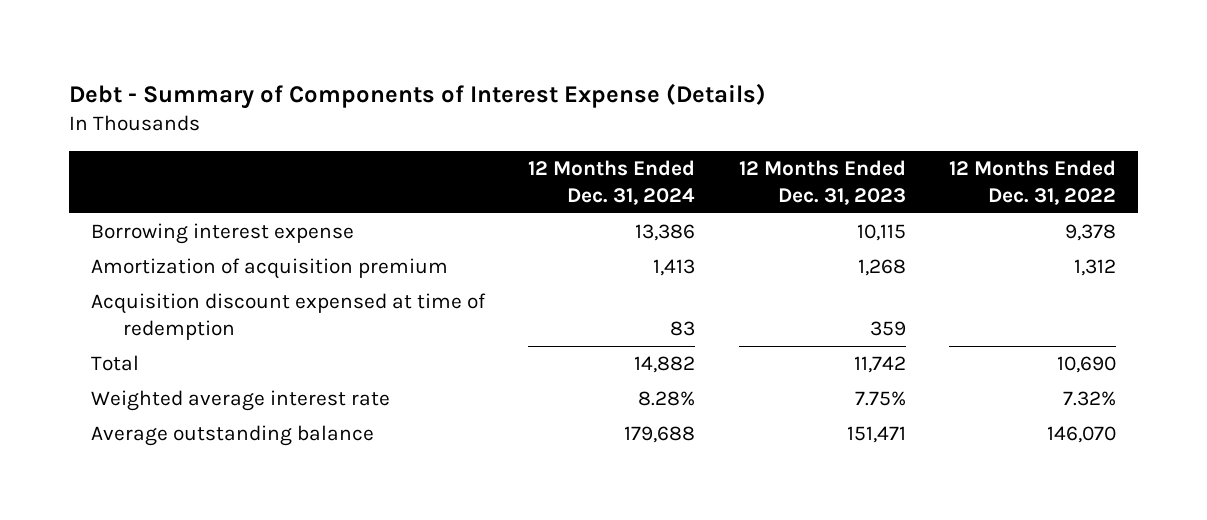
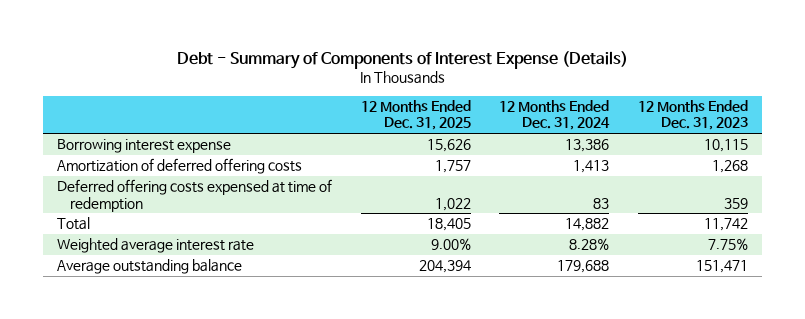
- | 12 Months Ended Dec. 31, 2024 | 12 Months Ended Dec. 31, 2023 | 12 Months Ended Dec. 31, 2022
+ | 12 Months Ended Dec. 31, 2025 | 12 Months Ended Dec. 31, 2024 | 12 Months Ended Dec. 31, 2023
- Amortization of acquisition premium | 1,413 | 1,268 | 1,312
- Acquisition discount expensed at time of redemption | 83 | 359 |
+ Amortization of deferred offering costs | 1,757 | 1,413 | 1,268
+ Deferred offering costs expensed at time of redemption | 1,022 | 83 | 359

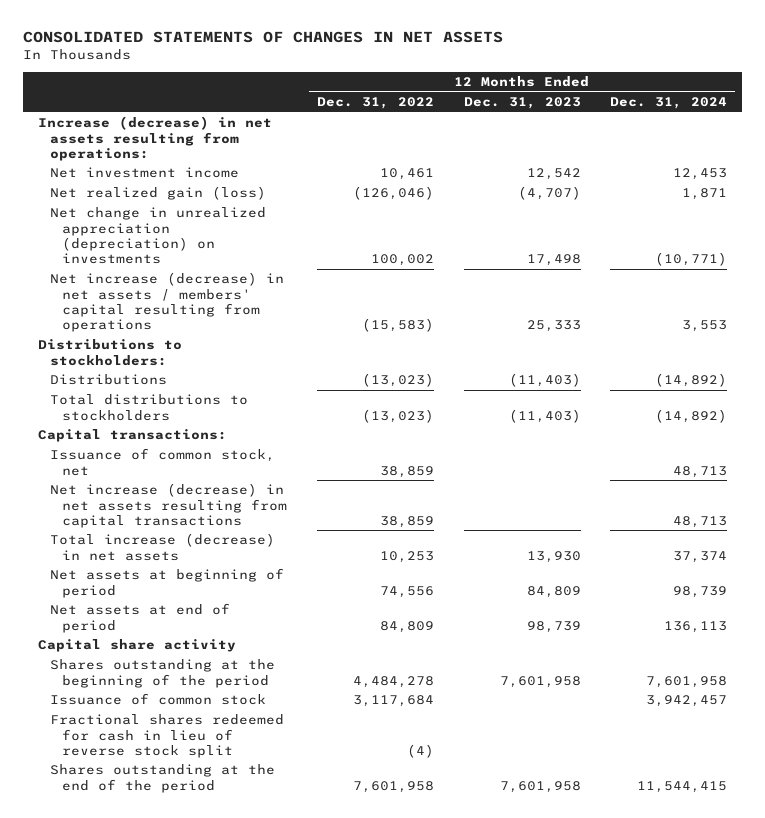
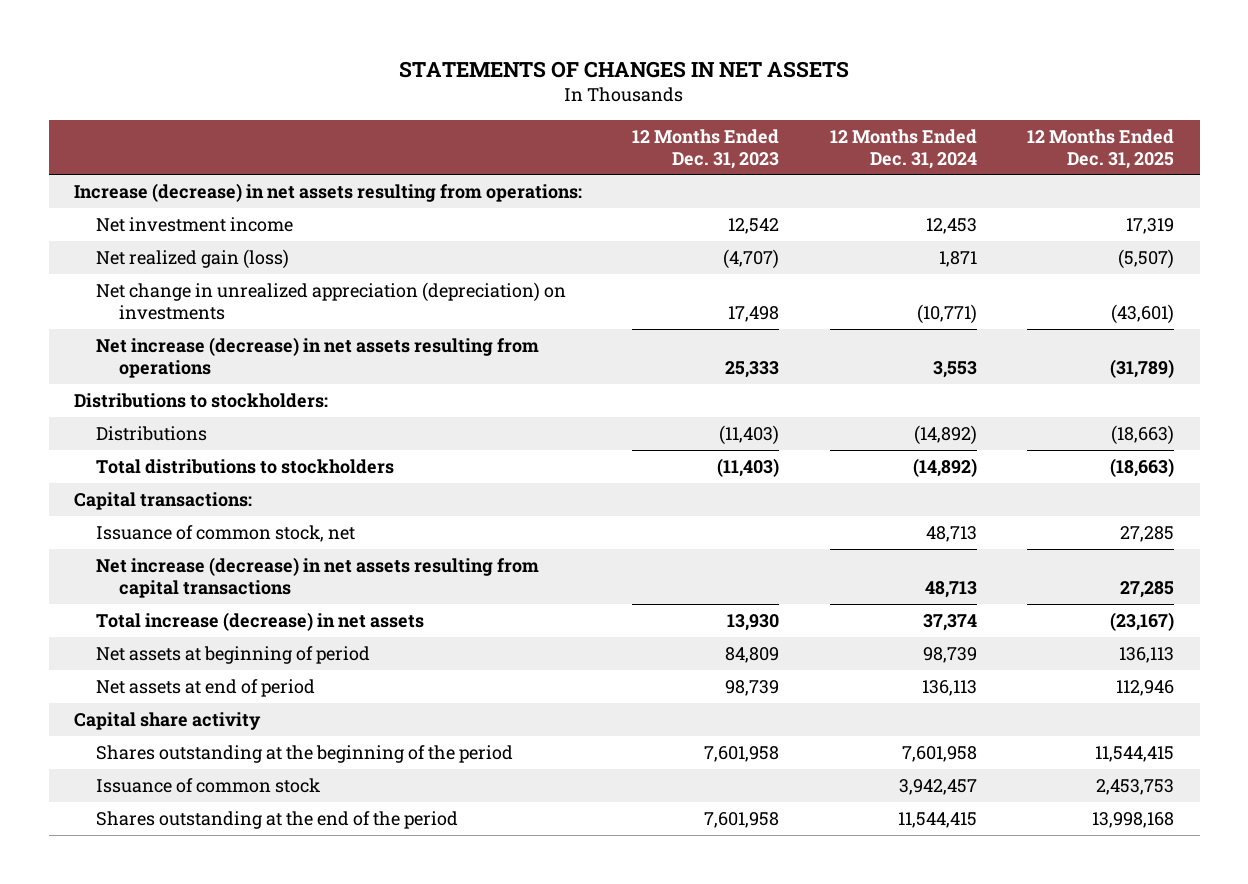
- CONSOLIDATED STATEMENTS OF CHANGES IN NET ASSETS
+ STATEMENTS OF CHANGES IN NET ASSETS
- | 12 Months Ended Dec. 31, 2022 | 12 Months Ended Dec. 31, 2023 | 12 Months Ended Dec. 31, 2024
+ | 12 Months Ended Dec. 31, 2023 | 12 Months Ended Dec. 31, 2024 | 12 Months Ended Dec. 31, 2025
- Net increase (decrease) in net assets / members' capital resulting from operations | (15,583) | 25,333 | 3,553
+ Net increase (decrease) in net assets resulting from operations | 25,333 | 3,553 | (31,789)
- Fractional shares redeemed for cash in lieu of reverse stock split | (4) | |

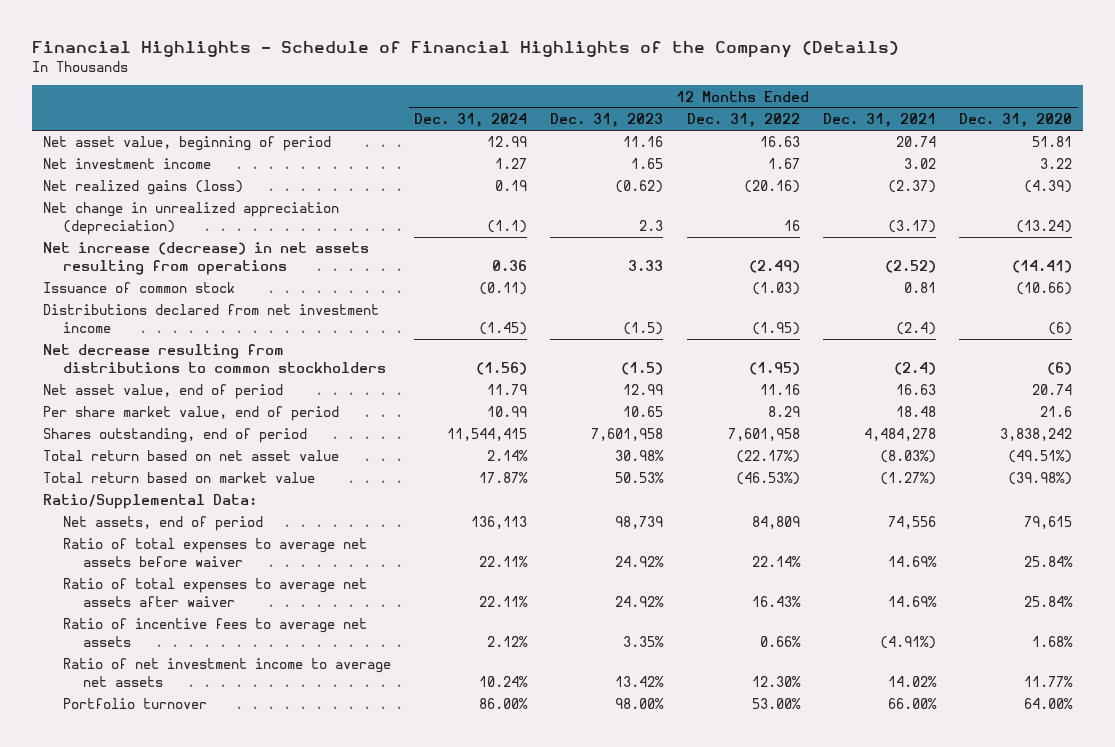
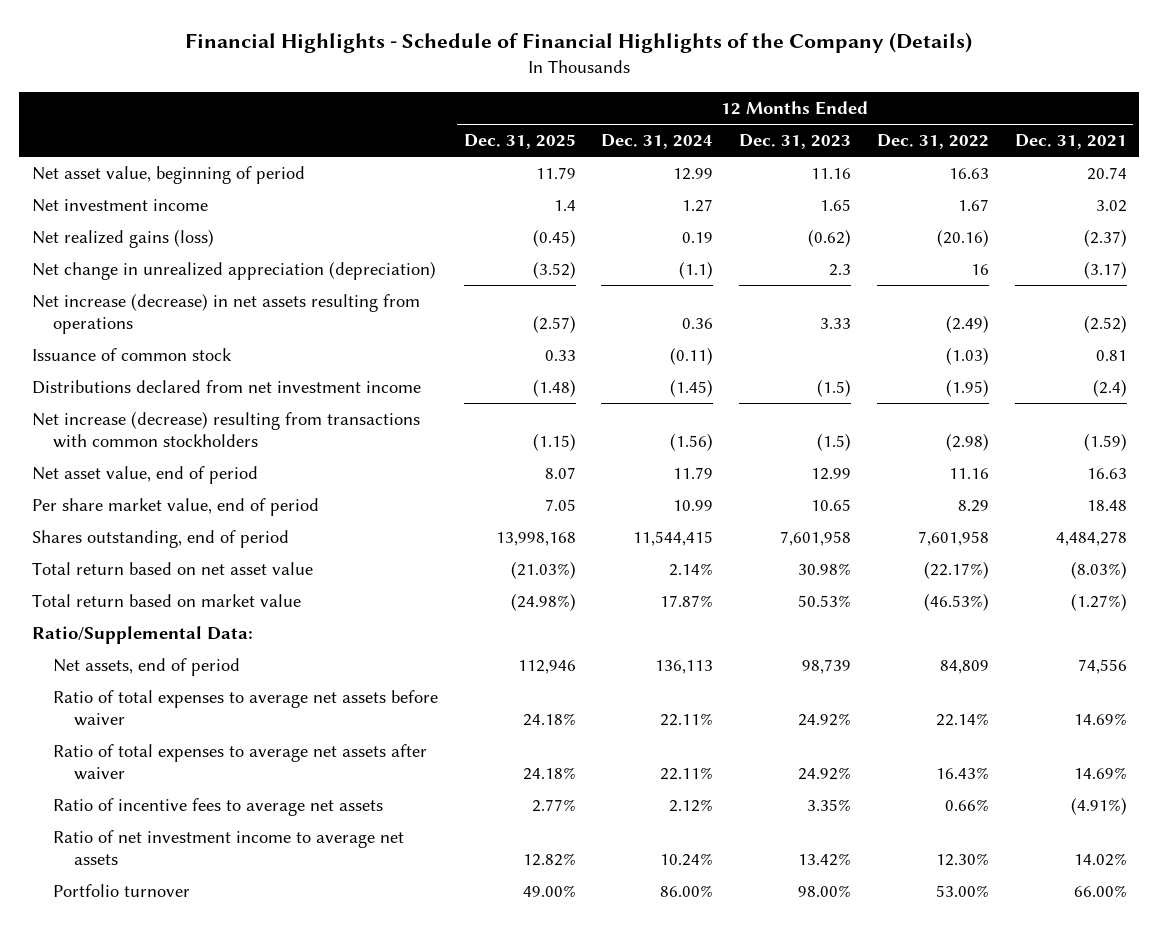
- | 12 Months Ended Dec. 31, 2024 | 12 Months Ended Dec. 31, 2023 | 12 Months Ended Dec. 31, 2022 | 12 Months Ended Dec. 31, 2021 | 12 Months Ended Dec. 31, 2020
+ | 12 Months Ended Dec. 31, 2025 | 12 Months Ended Dec. 31, 2024 | 12 Months Ended Dec. 31, 2023 | 12 Months Ended Dec. 31, 2022 | 12 Months Ended Dec. 31, 2021
- Net decrease resulting from distributions to common stockholders | (1.56) | (1.5) | (1.95) | (2.4) | (6)
+ Net increase (decrease) resulting from transactions with common stockholders | (1.15) | (1.56) | (1.5) | (2.98) | (1.59)

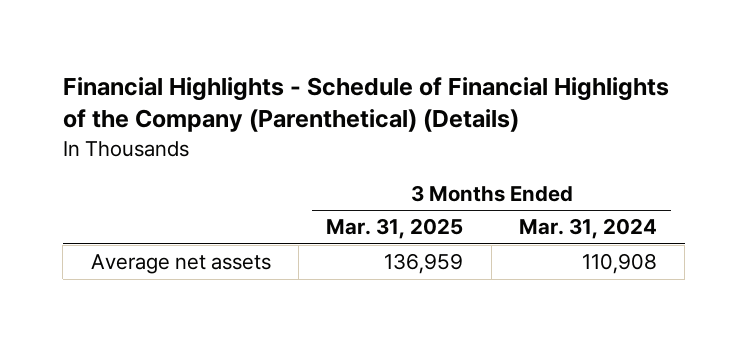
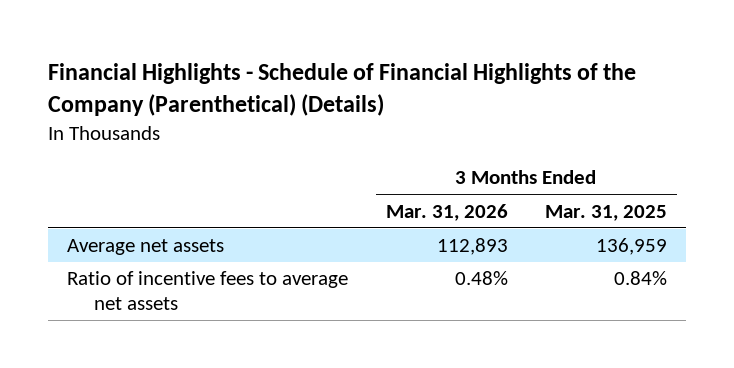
- | 3 Months Ended Mar. 31, 2025 | 3 Months Ended Mar. 31, 2024
+ | 3 Months Ended Mar. 31, 2026 | 3 Months Ended Mar. 31, 2025
+ Ratio of incentive fees to average net assets | 0.48% | 0.84%

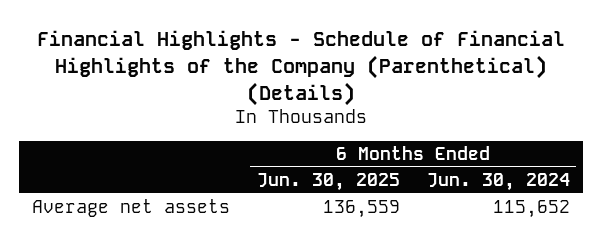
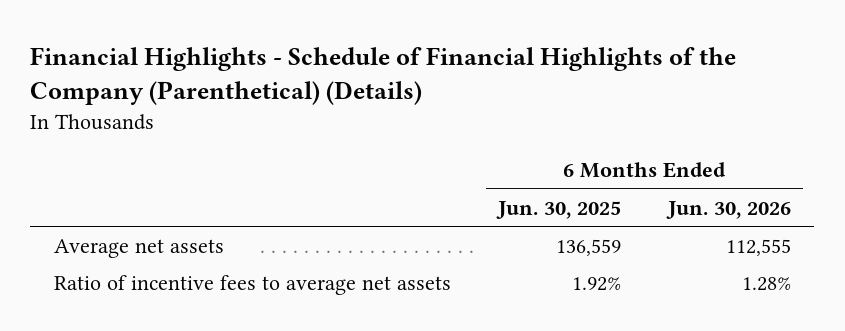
- | 6 Months Ended Jun. 30, 2025 | 6 Months Ended Jun. 30, 2024
+ | 6 Months Ended Jun. 30, 2025 | 6 Months Ended Jun. 30, 2026
+ Ratio of incentive fees to average net assets | 1.92% | 1.28%

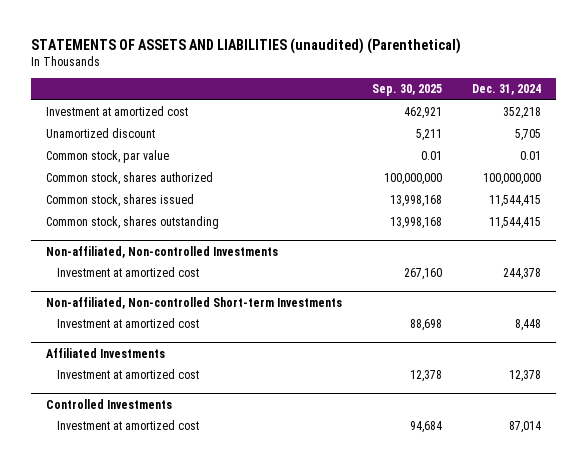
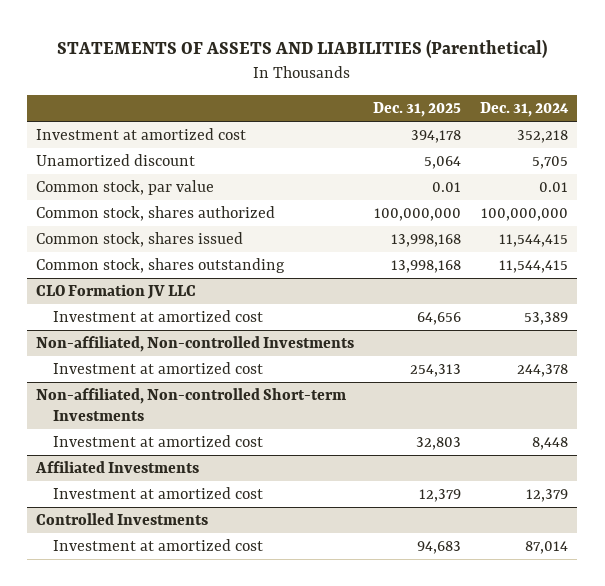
- STATEMENTS OF ASSETS AND LIABILITIES (unaudited) (Parenthetical)
+ STATEMENTS OF ASSETS AND LIABILITIES (Parenthetical)
- | Sep. 30, 2025 | Dec. 31, 2024
+ | Dec. 31, 2025 | Dec. 31, 2024
+ CLO Formation JV LLC
+ Investment at amortized cost | 64,656 | 53,389
@ Affiliated Investments
- Investment at amortized cost | 12,378 | 12,378
+ Investment at amortized cost | 12,379 | 12,379

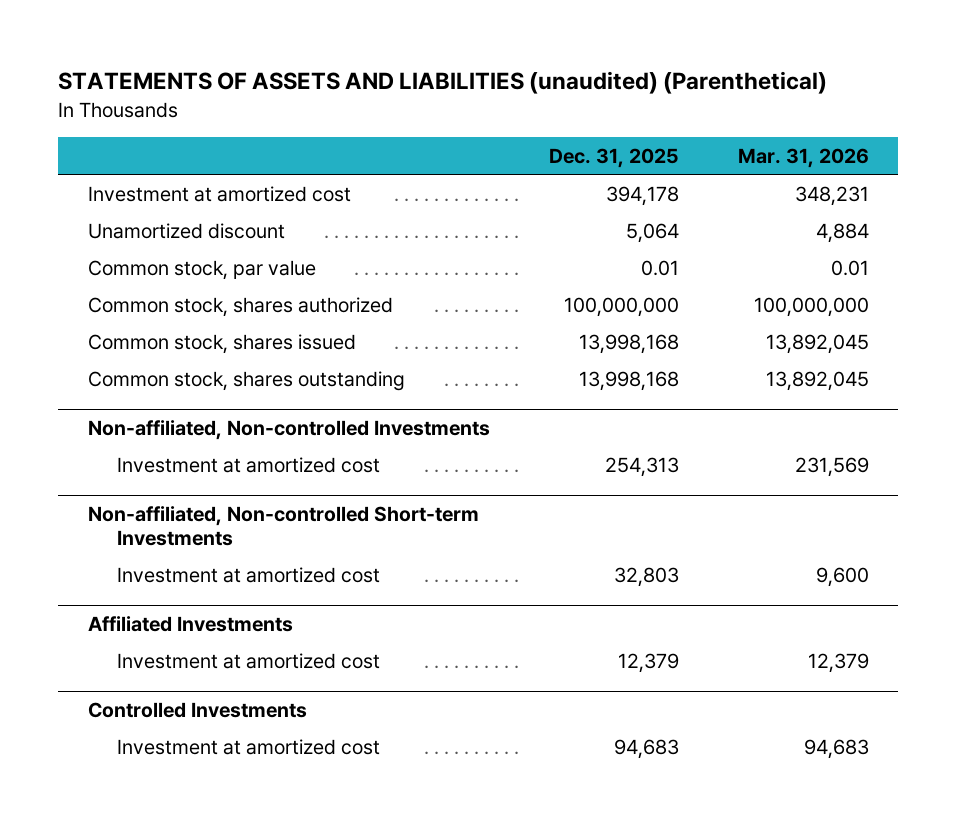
- STATEMENTS OF ASSETS AND LIABILITIES (Parenthetical)
+ STATEMENTS OF ASSETS AND LIABILITIES (unaudited) (Parenthetical)
- | Dec. 31, 2025 | Dec. 31, 2024
+ | Dec. 31, 2025 | Mar. 31, 2026
- CLO Formation JV LLC
- Investment at amortized cost | 64,656 | 53,389

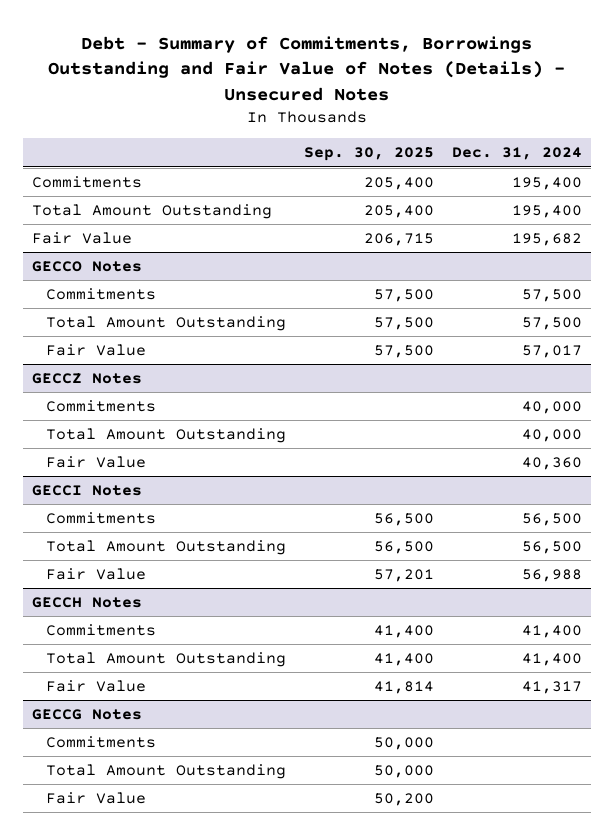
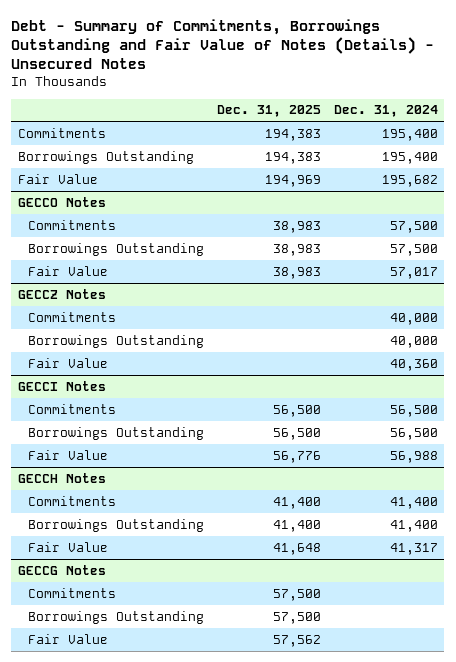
- | Sep. 30, 2025 | Dec. 31, 2024
+ | Dec. 31, 2025 | Dec. 31, 2024
- Total Amount Outstanding | 205,400 | 195,400
+ Borrowings Outstanding | 194,383 | 195,400
@ GECCO Notes
- Total Amount Outstanding | 57,500 | 57,500
+ Borrowings Outstanding | 38,983 | 57,500
@ GECCZ Notes
- Total Amount Outstanding | | 40,000
+ Borrowings Outstanding | | 40,000
@ GECCI Notes
- Total Amount Outstanding | 56,500 | 56,500
+ Borrowings Outstanding | 56,500 | 56,500
@ GECCH Notes
- Total Amount Outstanding | 41,400 | 41,400
+ Borrowings Outstanding | 41,400 | 41,400
@ GECCG Notes
- Total Amount Outstanding | 50,000 |
+ Borrowings Outstanding | 57,500 |

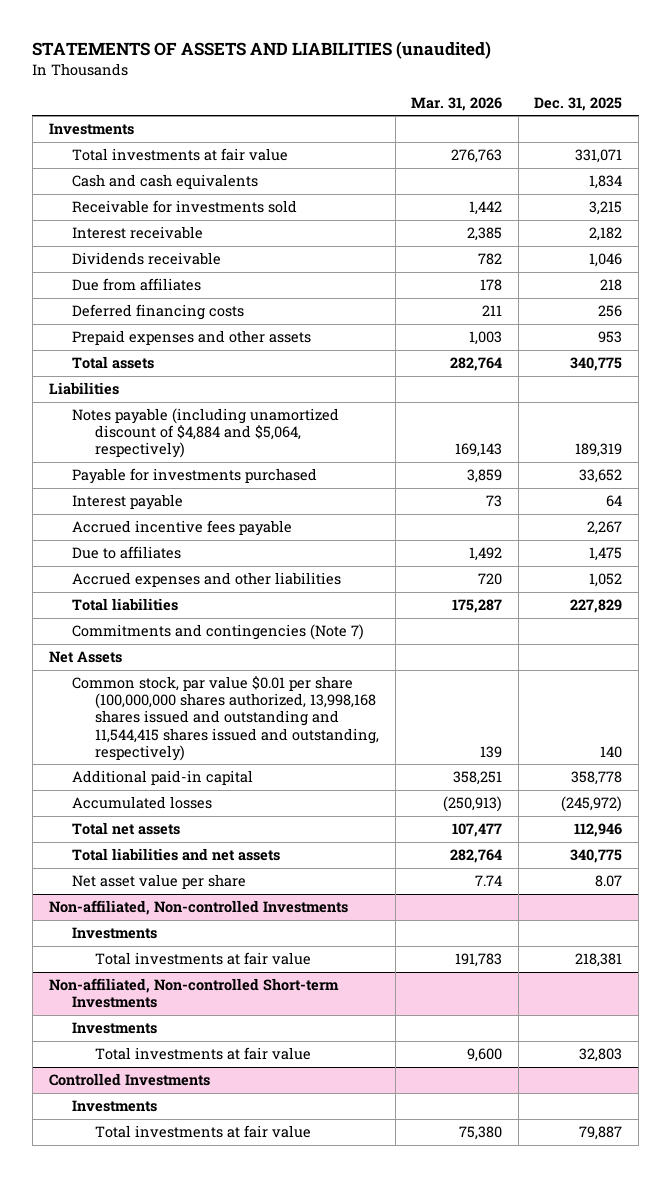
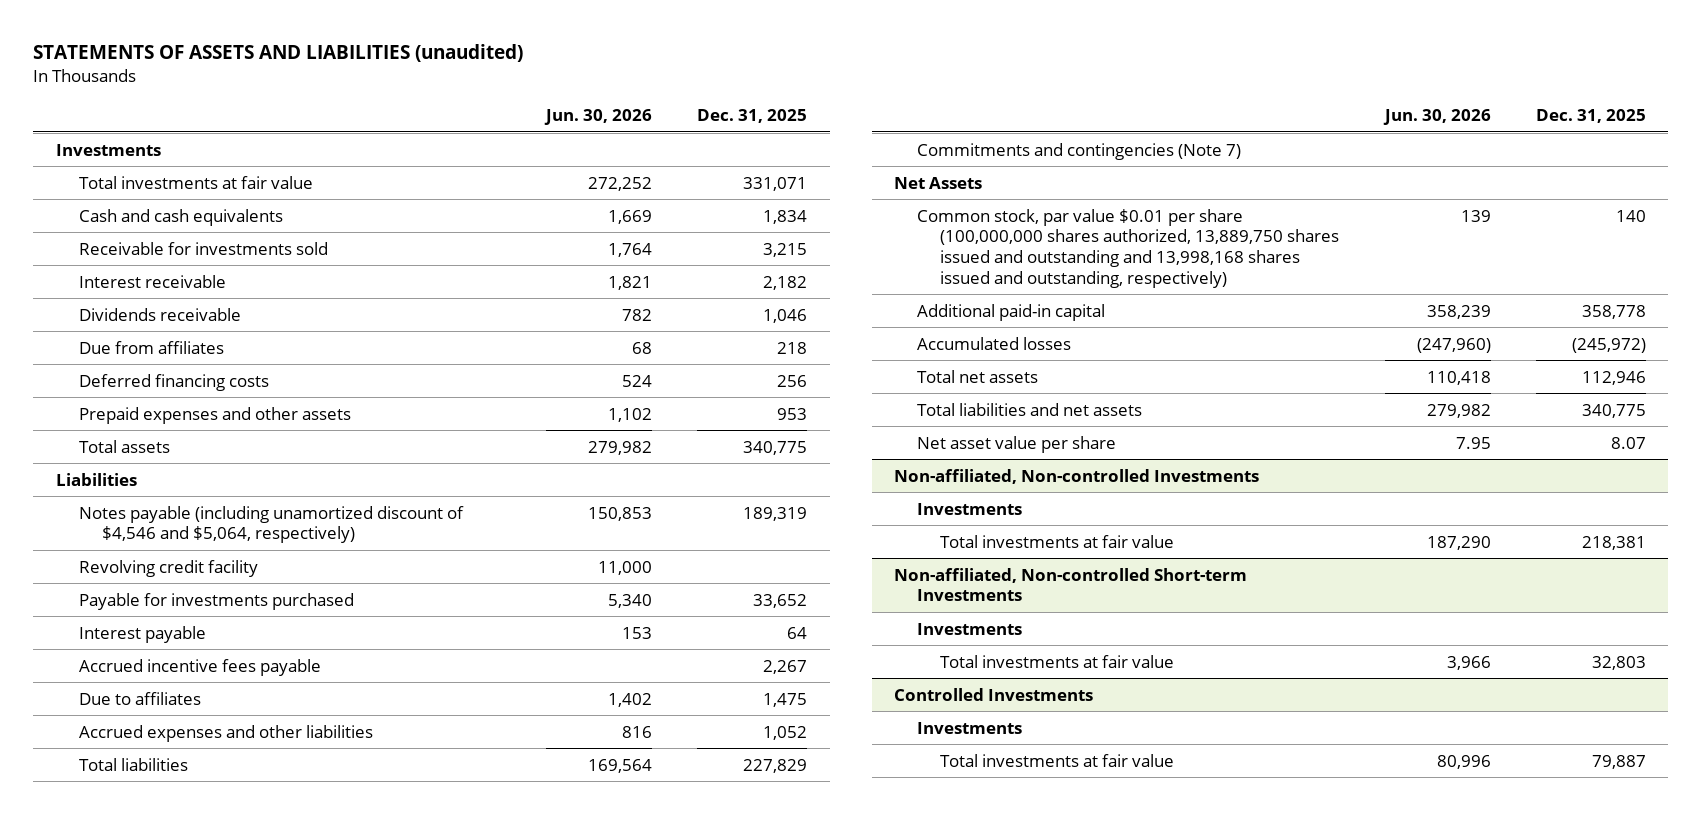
- | Mar. 31, 2026 | Dec. 31, 2025
+ | Jun. 30, 2026 | Dec. 31, 2025
- Notes payable (including unamortized discount of $4,884 and $5,064, respectively) | 169,143 | 189,319
+ Notes payable (including unamortized discount of $4,546 and $5,064, respectively) | 150,853 | 189,319
+ Revolving credit facility | 11,000 |
- Common stock, par value $0.01 per share (100,000,000 shares authorized, 13,998,168 shares issued and outstanding and 11,544,415 shares issued and outstanding, respectively) | 139 | 140
+ Common stock, par value $0.01 per share (100,000,000 shares authorized, 13,889,750 shares issued and outstanding and 13,998,168 shares issued and outstanding, respectively) | 139 | 140

